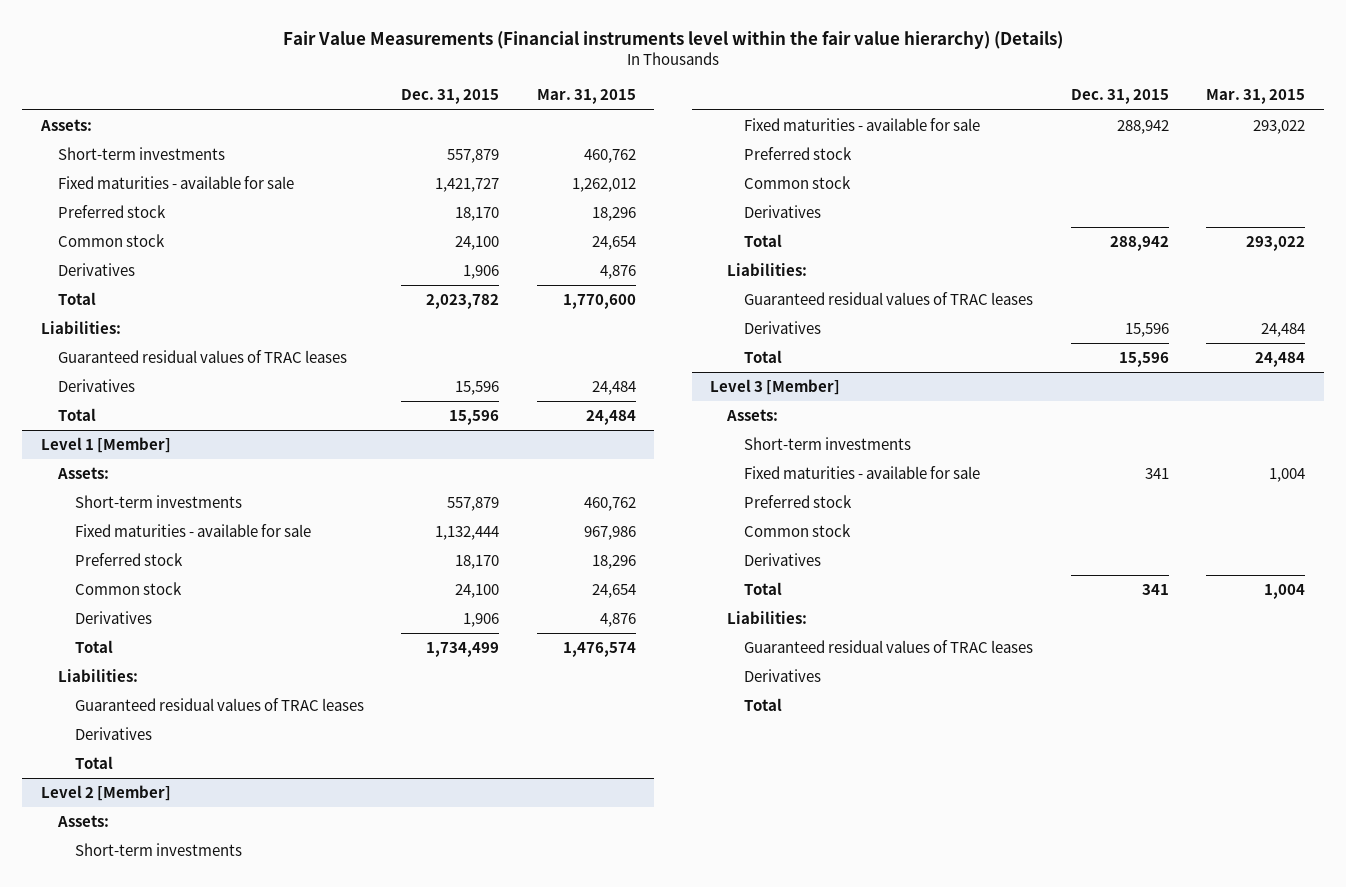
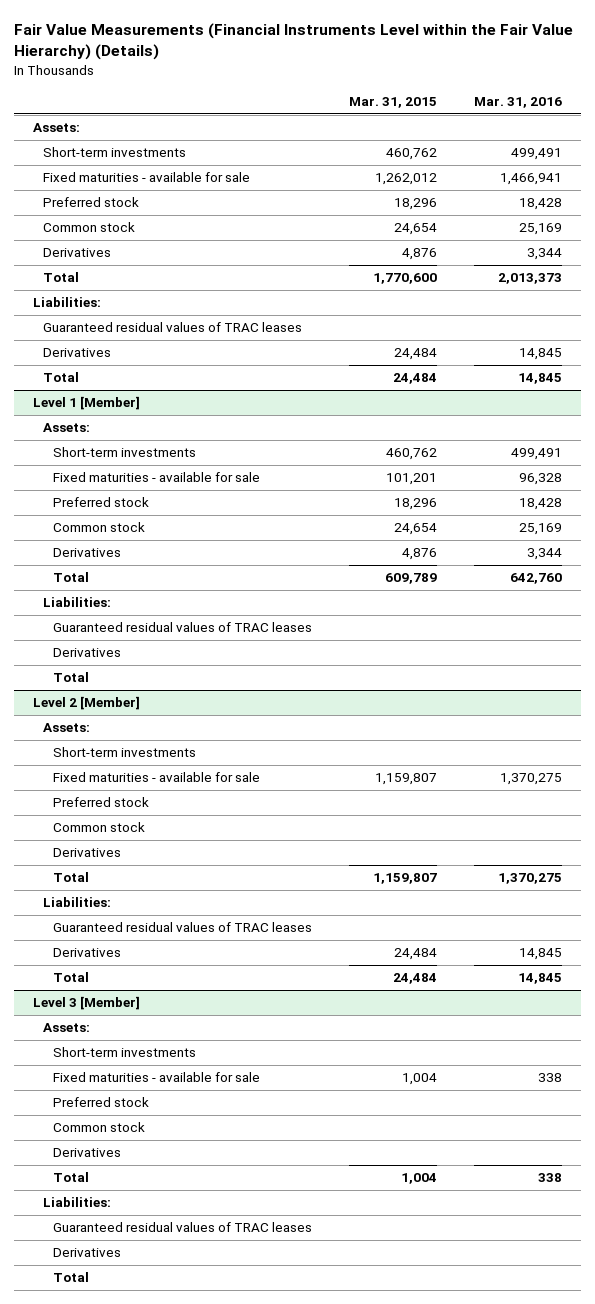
- Fair Value Measurements (Financial instruments level within the fair value hierarchy) (Details)
+ Fair Value Measurements (Financial Instruments Level within the Fair Value Hierarchy) (Details)
- | Dec. 31, 2015 | Mar. 31, 2015
+ | Mar. 31, 2015 | Mar. 31, 2016
@ Level 1 [Member]
- Fixed maturities - available for sale | 1,132,444 | 967,986
+ Fixed maturities - available for sale | 101,201 | 96,328
- Total | 1,734,499 | 1,476,574
+ Total | 609,789 | 642,760
@ Level 2 [Member]
- Fixed maturities - available for sale | 288,942 | 293,022
+ Fixed maturities - available for sale | 1,159,807 | 1,370,275
- Total | 288,942 | 293,022
+ Total | 1,159,807 | 1,370,275

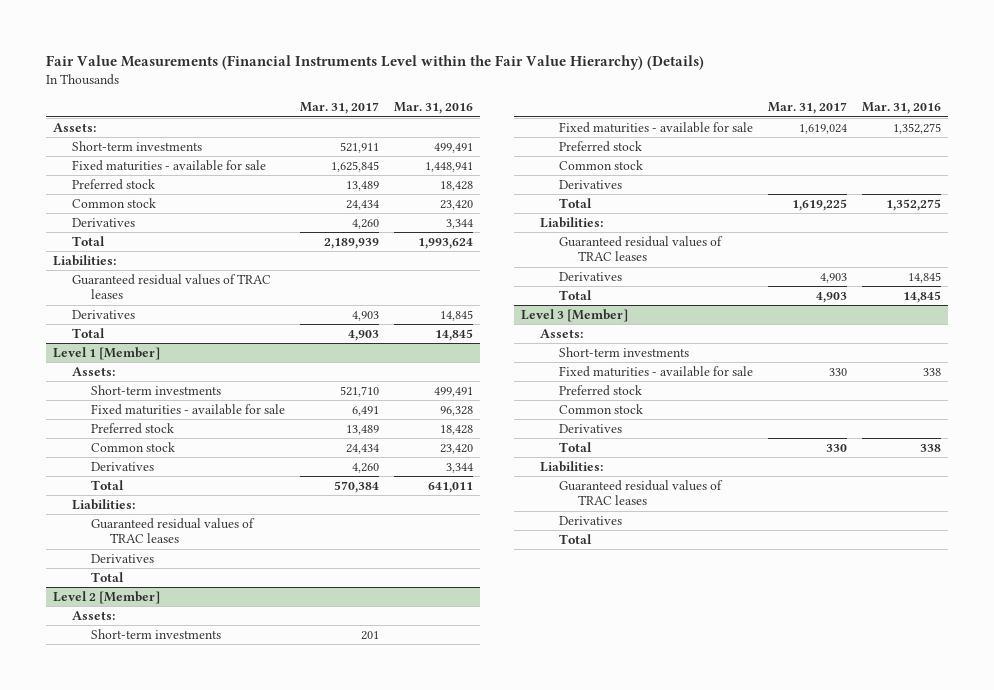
- | Mar. 31, 2015 | Mar. 31, 2016
+ | Mar. 31, 2017 | Mar. 31, 2016
- Fixed maturities - available for sale | 1,262,012 | 1,466,941
+ Fixed maturities - available for sale | 1,625,845 | 1,448,941
- Common stock | 24,654 | 25,169
+ Common stock | 24,434 | 23,420
- Total | 1,770,600 | 2,013,373
+ Total | 2,189,939 | 1,993,624
@ Level 1 [Member]
- Common stock | 24,654 | 25,169
+ Common stock | 24,434 | 23,420
- Total | 609,789 | 642,760
+ Total | 570,384 | 641,011
@ Level 2 [Member]
- Fixed maturities - available for sale | 1,159,807 | 1,370,275
+ Fixed maturities - available for sale | 1,619,024 | 1,352,275
- Total | 1,159,807 | 1,370,275
+ Total | 1,619,225 | 1,352,275

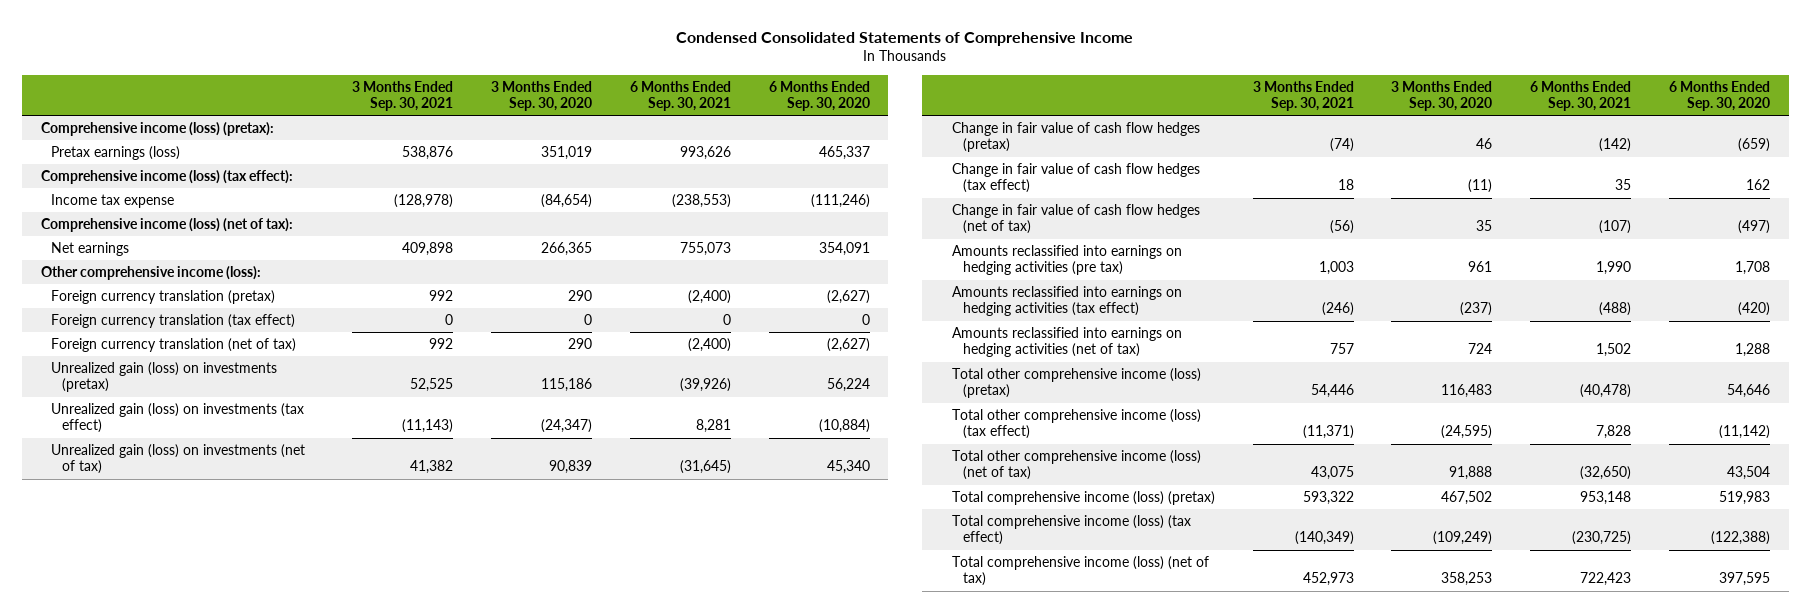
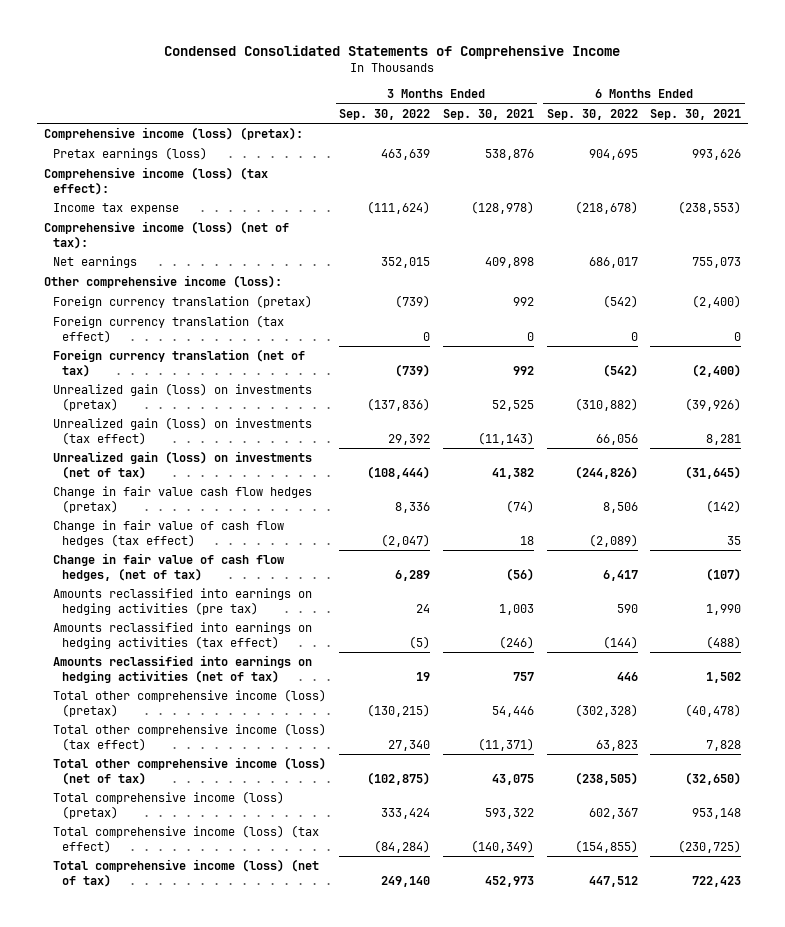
- | 3 Months Ended Sep. 30, 2021 | 3 Months Ended Sep. 30, 2020 | 6 Months Ended Sep. 30, 2021 | 6 Months Ended Sep. 30, 2020
+ | 3 Months Ended Sep. 30, 2022 | 3 Months Ended Sep. 30, 2021 | 6 Months Ended Sep. 30, 2022 | 6 Months Ended Sep. 30, 2021
- Change in fair value of cash flow hedges (pretax) | (74) | 46 | (142) | (659)
+ Change in fair value cash flow hedges (pretax) | 8,336 | (74) | 8,506 | (142)
- Change in fair value of cash flow hedges (net of tax) | (56) | 35 | (107) | (497)
+ Change in fair value of cash flow hedges, (net of tax) | 6,289 | (56) | 6,417 | (107)

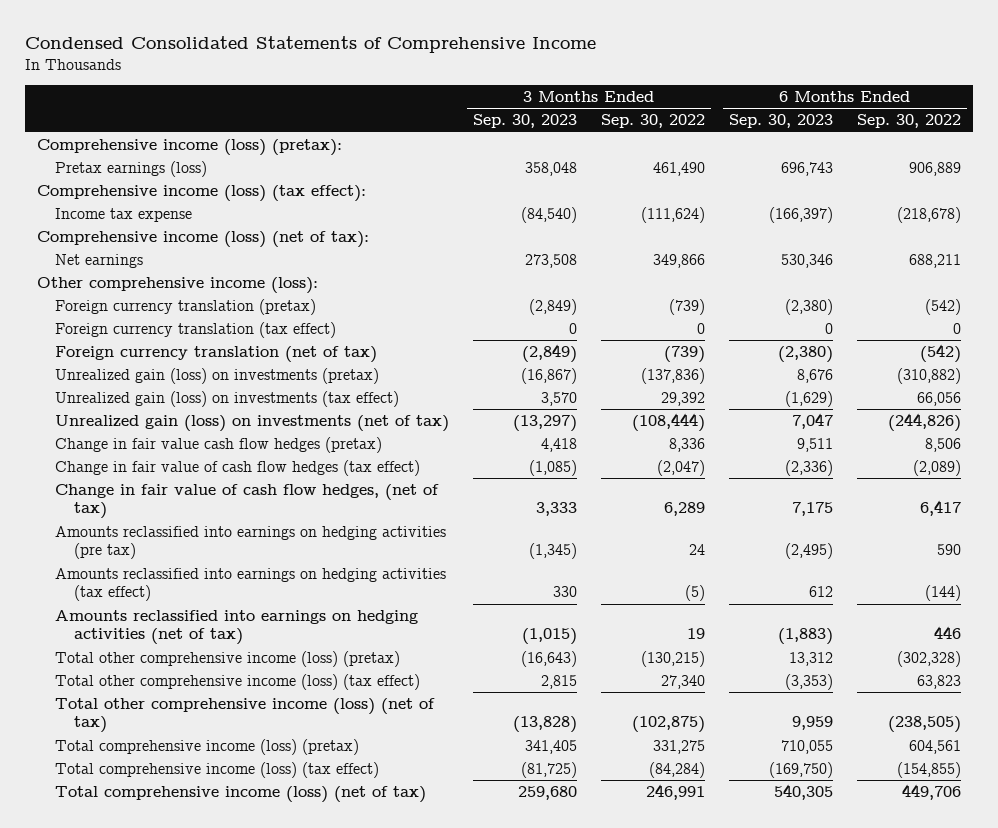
- | 3 Months Ended Sep. 30, 2022 | 3 Months Ended Sep. 30, 2021 | 6 Months Ended Sep. 30, 2022 | 6 Months Ended Sep. 30, 2021
+ | 3 Months Ended Sep. 30, 2023 | 3 Months Ended Sep. 30, 2022 | 6 Months Ended Sep. 30, 2023 | 6 Months Ended Sep. 30, 2022
- Pretax earnings (loss) | 463,639 | 538,876 | 904,695 | 993,626
+ Pretax earnings (loss) | 358,048 | 461,490 | 696,743 | 906,889
- Net earnings | 352,015 | 409,898 | 686,017 | 755,073
+ Net earnings | 273,508 | 349,866 | 530,346 | 688,211
- Total comprehensive income (loss) (pretax) | 333,424 | 593,322 | 602,367 | 953,148
+ Total comprehensive income (loss) (pretax) | 341,405 | 331,275 | 710,055 | 604,561
- Total comprehensive income (loss) (net of tax) | 249,140 | 452,973 | 447,512 | 722,423
+ Total comprehensive income (loss) (net of tax) | 259,680 | 246,991 | 540,305 | 449,706

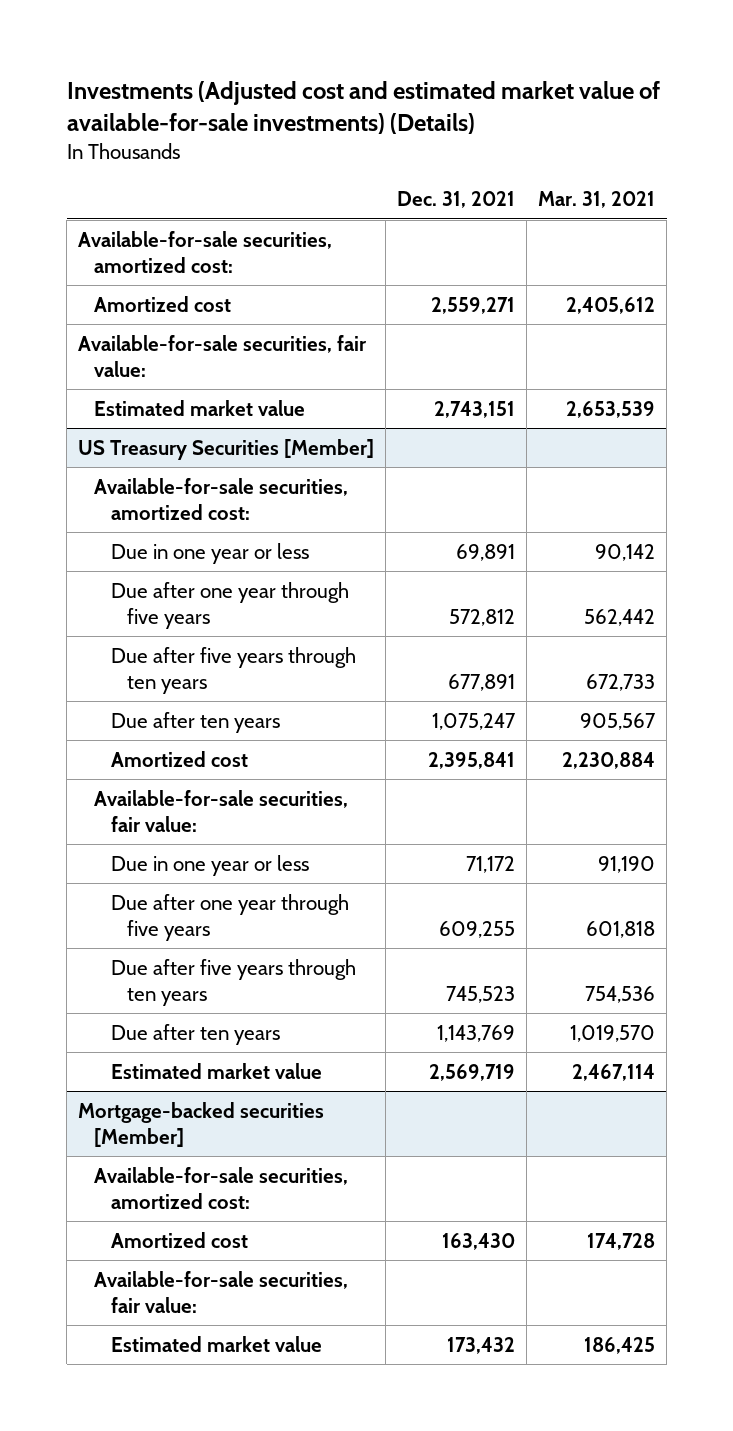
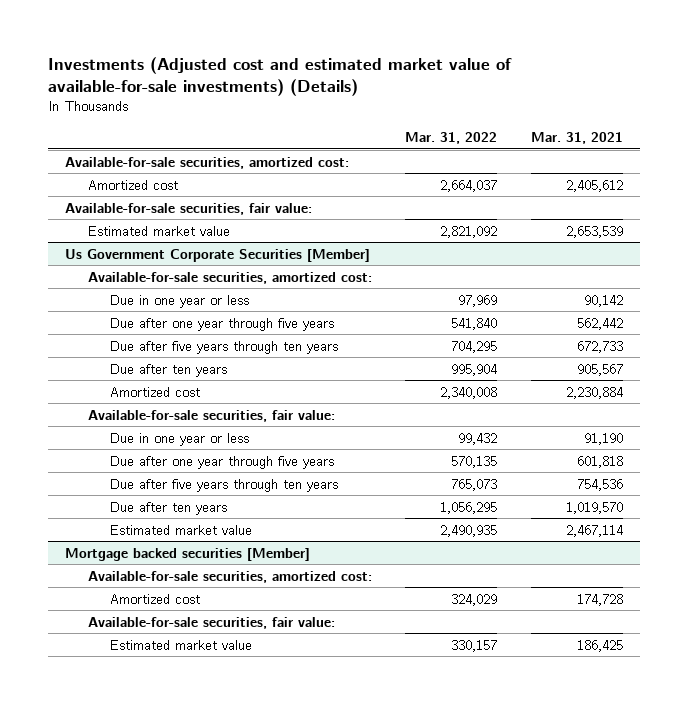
- | Dec. 31, 2021 | Mar. 31, 2021
+ | Mar. 31, 2022 | Mar. 31, 2021
- US Treasury Securities [Member]
+ Us Government Corporate Securities [Member]
- Mortgage-backed securities [Member]
+ Mortgage backed securities [Member]

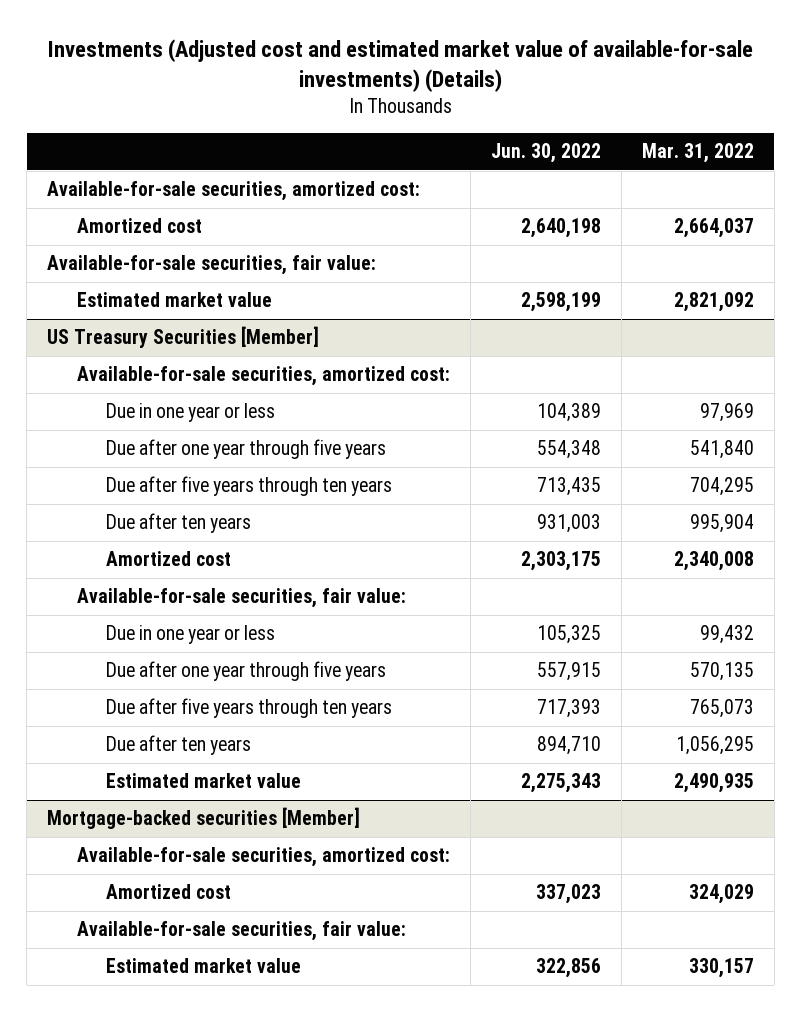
- | Mar. 31, 2022 | Mar. 31, 2021
+ | Jun. 30, 2022 | Mar. 31, 2022
- Us Government Corporate Securities [Member]
+ US Treasury Securities [Member]
- Mortgage backed securities [Member]
+ Mortgage-backed securities [Member]

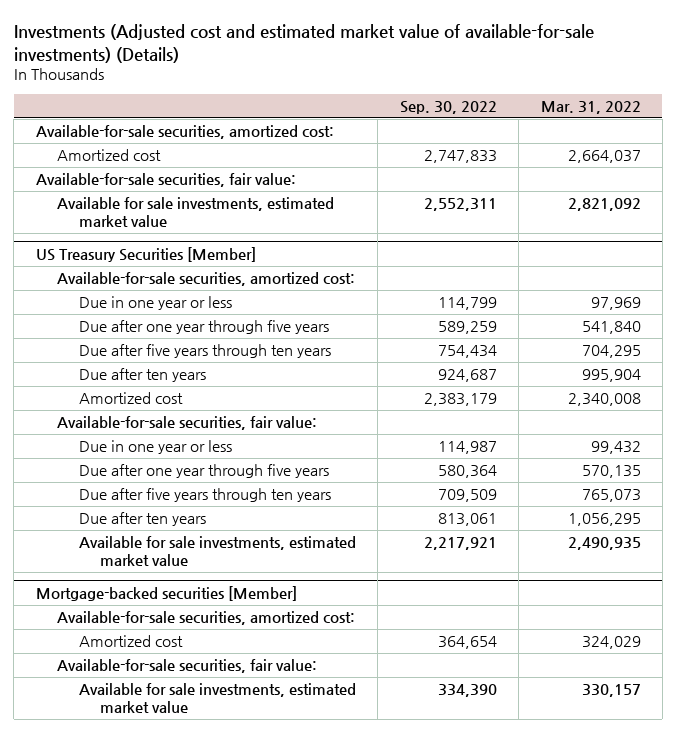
- | Jun. 30, 2022 | Mar. 31, 2022
+ | Sep. 30, 2022 | Mar. 31, 2022
- Estimated market value | 2,598,199 | 2,821,092
+ Available for sale investments, estimated market value | 2,552,311 | 2,821,092
@ US Treasury Securities [Member]
- Estimated market value | 2,275,343 | 2,490,935
+ Available for sale investments, estimated market value | 2,217,921 | 2,490,935
@ Mortgage-backed securities [Member]
- Estimated market value | 322,856 | 330,157
+ Available for sale investments, estimated market value | 334,390 | 330,157

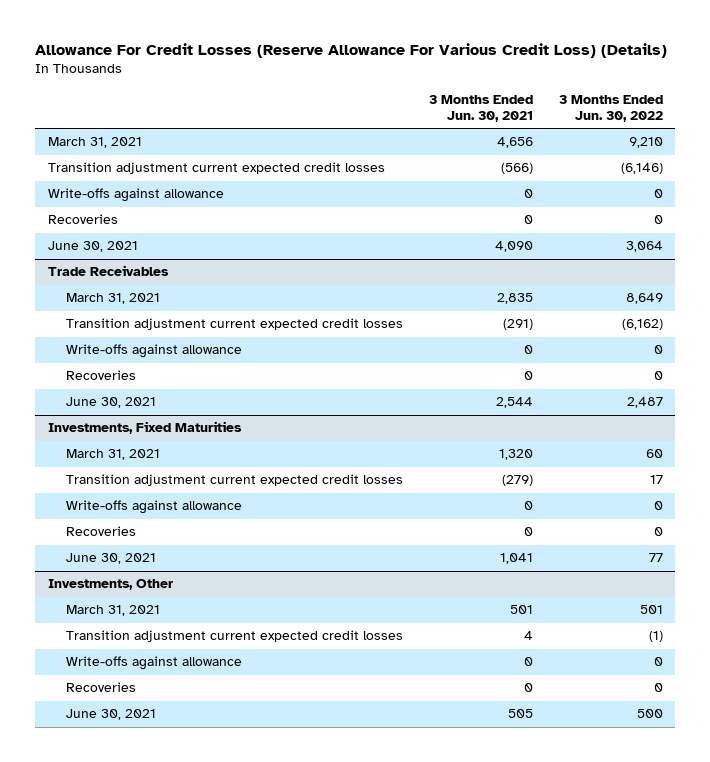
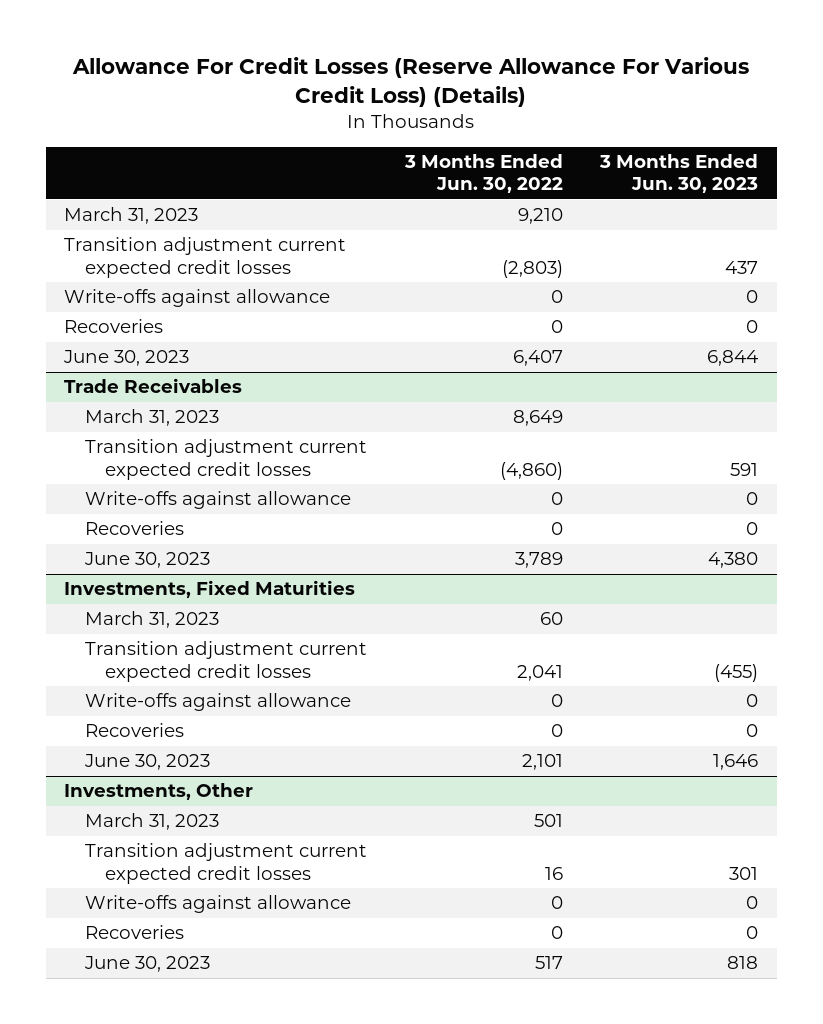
- | 3 Months Ended Jun. 30, 2021 | 3 Months Ended Jun. 30, 2022
+ | 3 Months Ended Jun. 30, 2022 | 3 Months Ended Jun. 30, 2023
- March 31, 2021 | 4,656 | 9,210
- Transition adjustment current expected credit losses | (566) | (6,146)
+ March 31, 2023 | 9,210 |
+ Transition adjustment current expected credit losses | (2,803) | 437
- June 30, 2021 | 4,090 | 3,064
+ June 30, 2023 | 6,407 | 6,844
@ Trade Receivables
- March 31, 2021 | 2,835 | 8,649
- Transition adjustment current expected credit losses | (291) | (6,162)
+ March 31, 2023 | 8,649 |
+ Transition adjustment current expected credit losses | (4,860) | 591
- June 30, 2021 | 2,544 | 2,487
+ June 30, 2023 | 3,789 | 4,380
@ Investments, Fixed Maturities
- March 31, 2021 | 1,320 | 60
- Transition adjustment current expected credit losses | (279) | 17
+ March 31, 2023 | 60 |
+ Transition adjustment current expected credit losses | 2,041 | (455)
- June 30, 2021 | 1,041 | 77
+ June 30, 2023 | 2,101 | 1,646
@ Investments, Other
- March 31, 2021 | 501 | 501
- Transition adjustment current expected credit losses | 4 | (1)
+ March 31, 2023 | 501 |
+ Transition adjustment current expected credit losses | 16 | 301
- June 30, 2021 | 505 | 500
+ June 30, 2023 | 517 | 818

